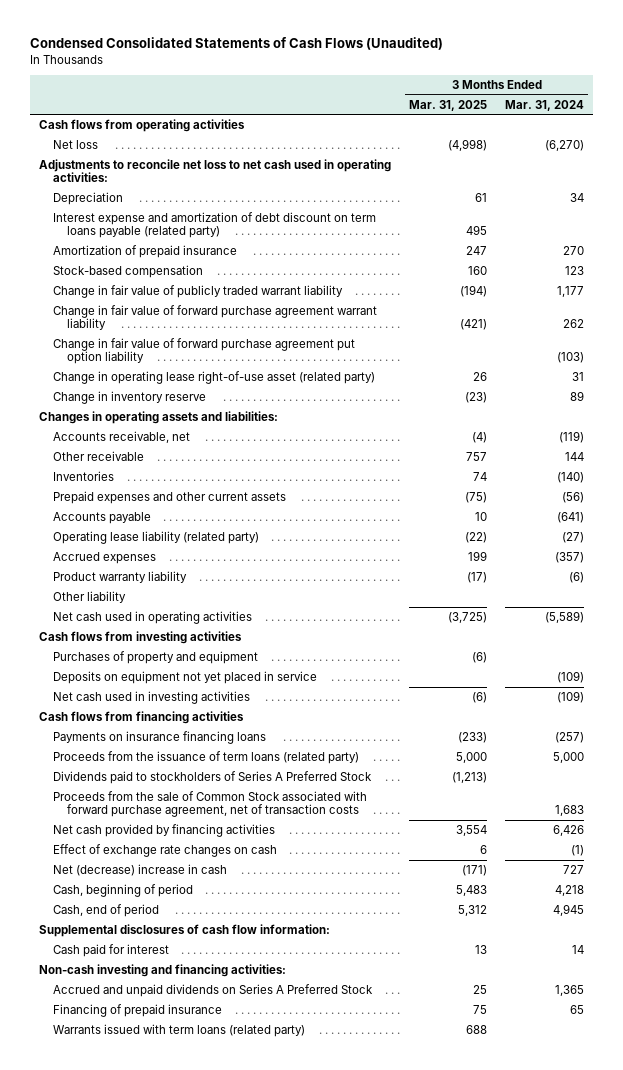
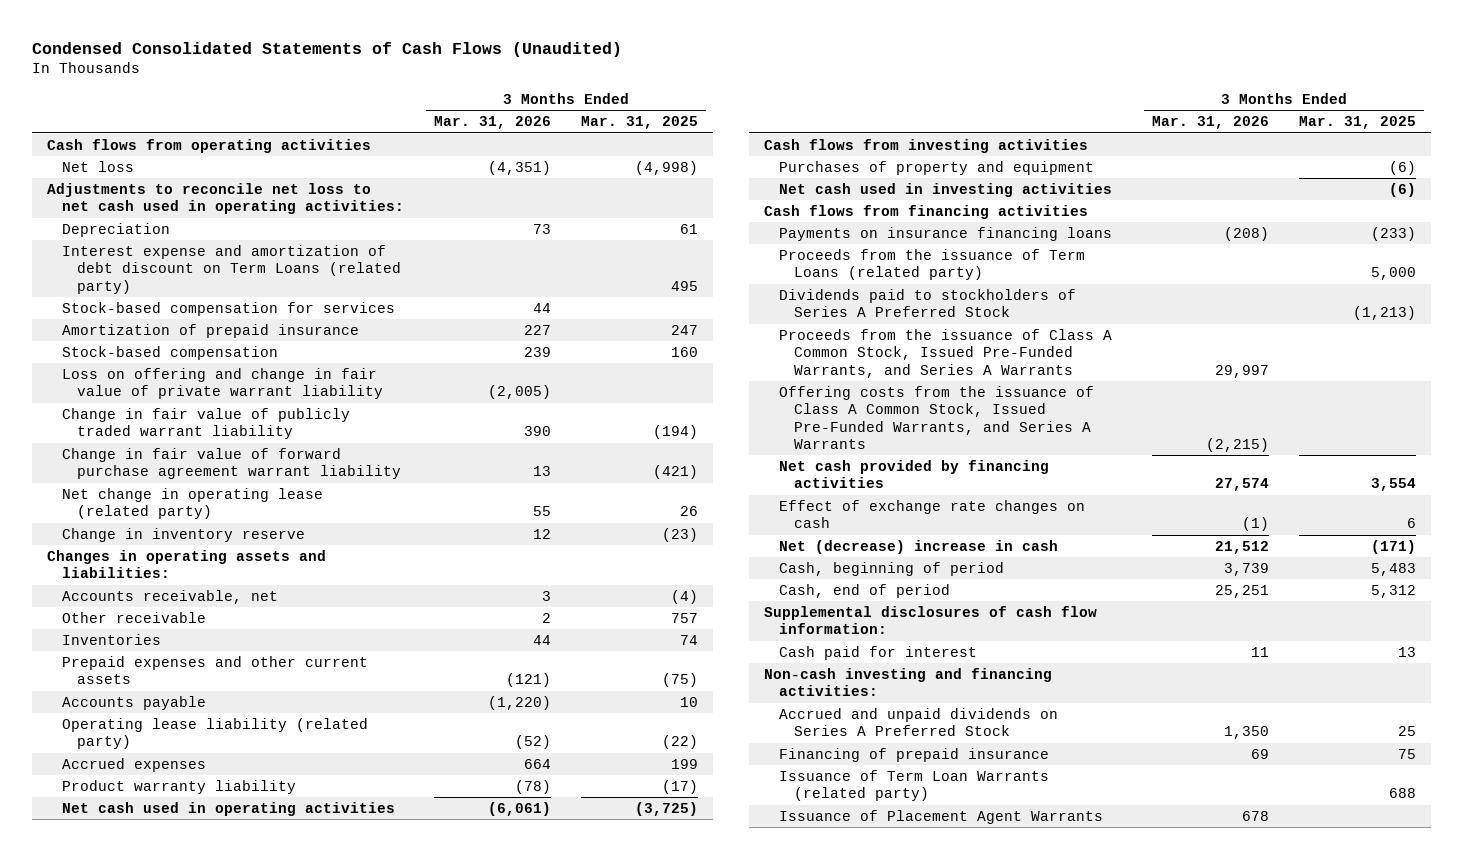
- | 3 Months Ended Mar. 31, 2025 | 3 Months Ended Mar. 31, 2024
+ | 3 Months Ended Mar. 31, 2026 | 3 Months Ended Mar. 31, 2025
- Interest expense and amortization of debt discount on term loans payable (related party) | 495 |
+ Interest expense and amortization of debt discount on Term Loans (related party) | | 495
+ Stock-based compensation for services | 44 |
+ Loss on offering and change in fair value of private warrant liability | (2,005) |
- Change in fair value of forward purchase agreement put option liability | | (103)
- Change in operating lease right-of-use asset (related party) | 26 | 31
+ Net change in operating lease (related party) | 55 | 26
- Other liability
- Deposits on equipment not yet placed in service | | (109)
- Proceeds from the issuance of term loans (related party) | 5,000 | 5,000
+ Proceeds from the issuance of Term Loans (related party) | | 5,000
- Proceeds from the sale of Common Stock associated with forward purchase agreement, net of transaction costs | | 1,683
+ Proceeds from the issuance of Class A Common Stock, Issued Pre-Funded Warrants, and Series A Warrants | 29,997 |
+ Offering costs from the issuance of Class A Common Stock, Issued Pre-Funded Warrants, and Series A Warrants | (2,215) |
- Warrants issued with term loans (related party) | 688 |
+ Issuance of Term Loan Warrants (related party) | | 688
+ Issuance of Placement Agent Warrants | 678 |

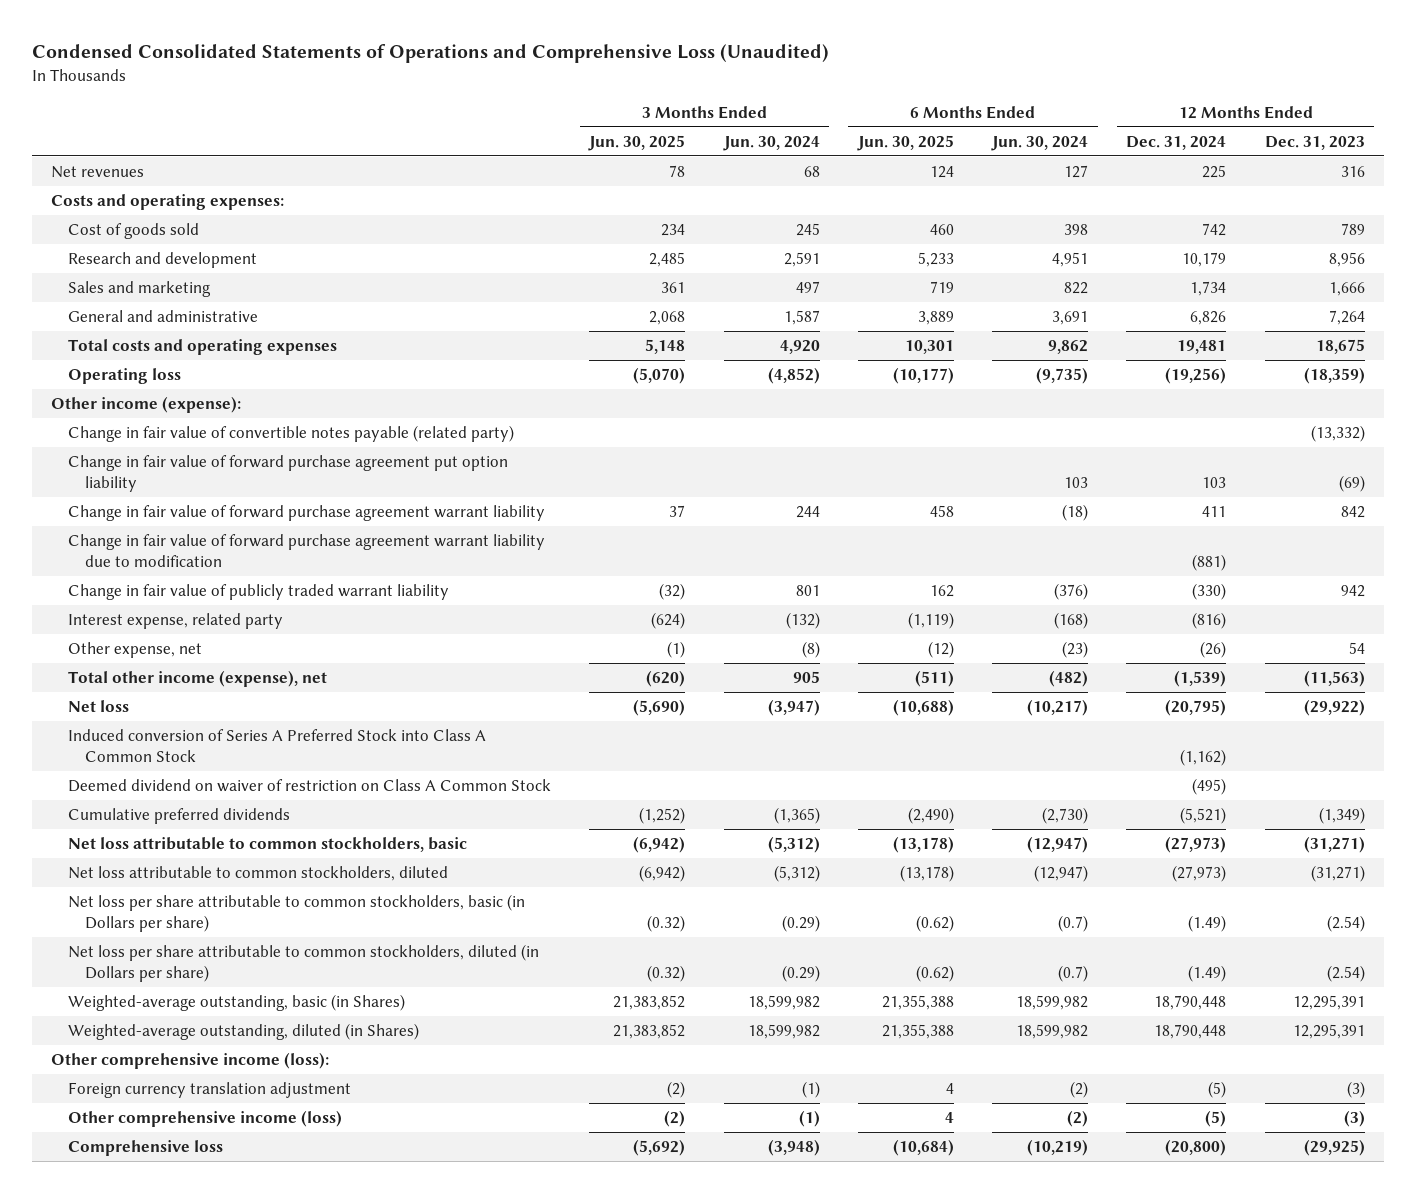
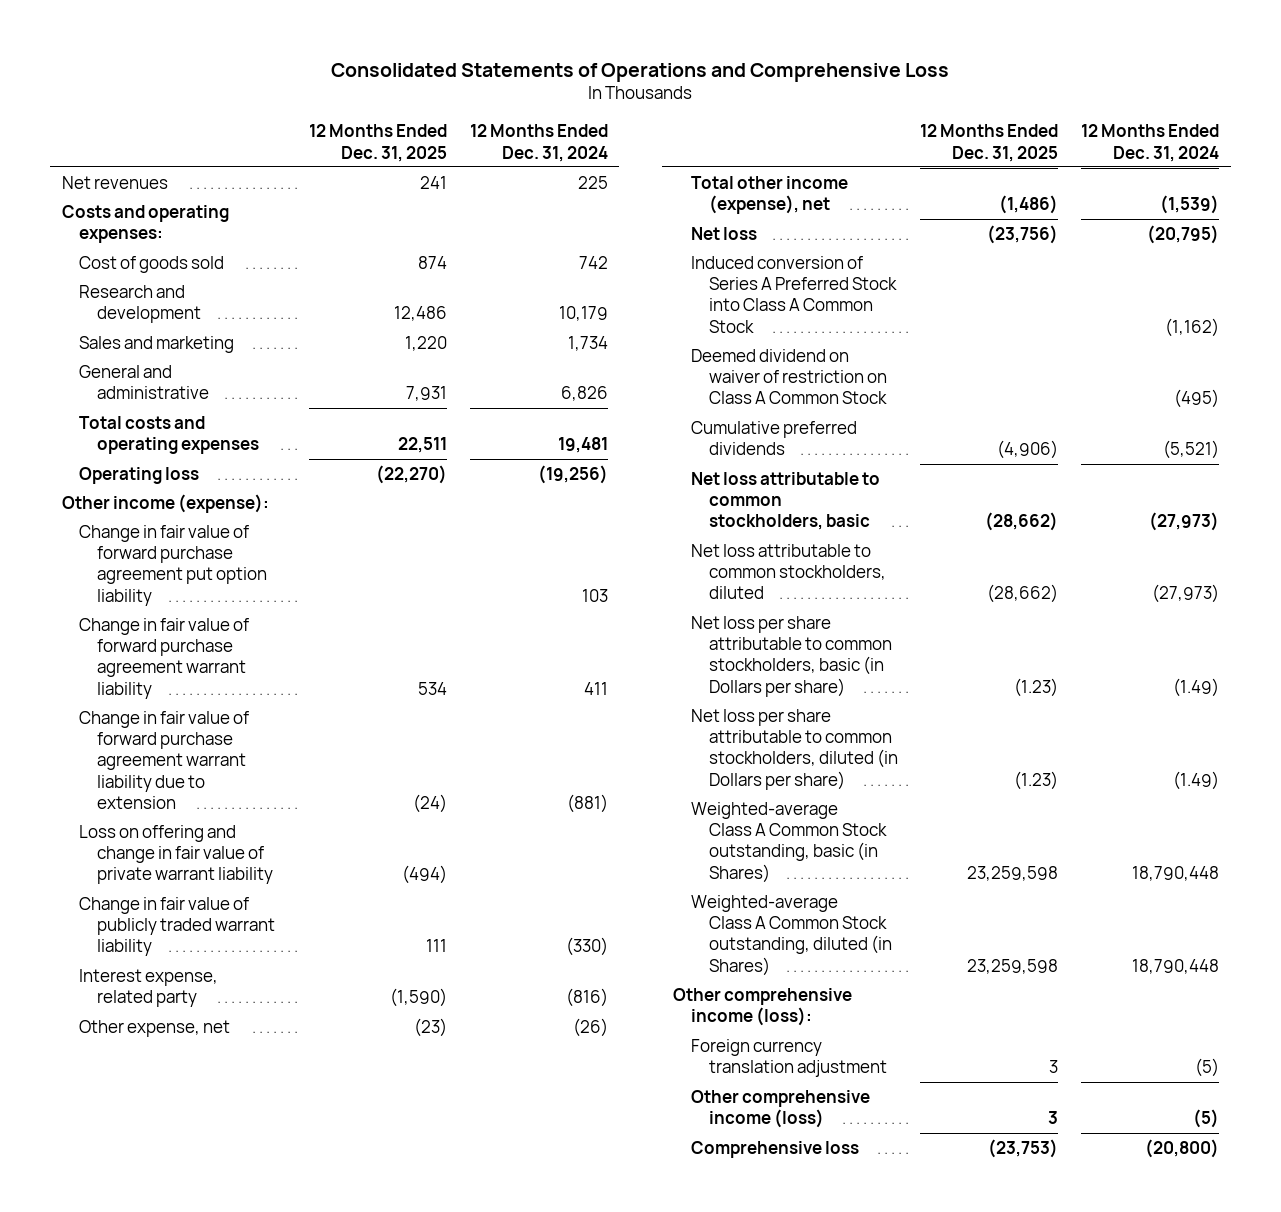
- Condensed Consolidated Statements of Operations and Comprehensive Loss (Unaudited)
+ Consolidated Statements of Operations and Comprehensive Loss
- | 3 Months Ended Jun. 30, 2025 | 3 Months Ended Jun. 30, 2024 | 6 Months Ended Jun. 30, 2025 | 6 Months Ended Jun. 30, 2024 | 12 Months Ended Dec. 31, 2024 | 12 Months Ended Dec. 31, 2023
+ | 12 Months Ended Dec. 31, 2025 | 12 Months Ended Dec. 31, 2024
- Change in fair value of convertible notes payable (related party) | | | | | | (13,332)
- Change in fair value of forward purchase agreement warrant liability due to modification | | | | | (881) |
+ Change in fair value of forward purchase agreement warrant liability due to extension | (24) | (881)
+ Loss on offering and change in fair value of private warrant liability | (494) |
- Weighted-average outstanding, basic (in Shares) | 21,383,852 | 18,599,982 | 21,355,388 | 18,599,982 | 18,790,448 | 12,295,391
- Weighted-average outstanding, diluted (in Shares) | 21,383,852 | 18,599,982 | 21,355,388 | 18,599,982 | 18,790,448 | 12,295,391
+ Weighted-average Class A Common Stock outstanding, basic (in Shares) | 23,259,598 | 18,790,448
+ Weighted-average Class A Common Stock outstanding, diluted (in Shares) | 23,259,598 | 18,790,448

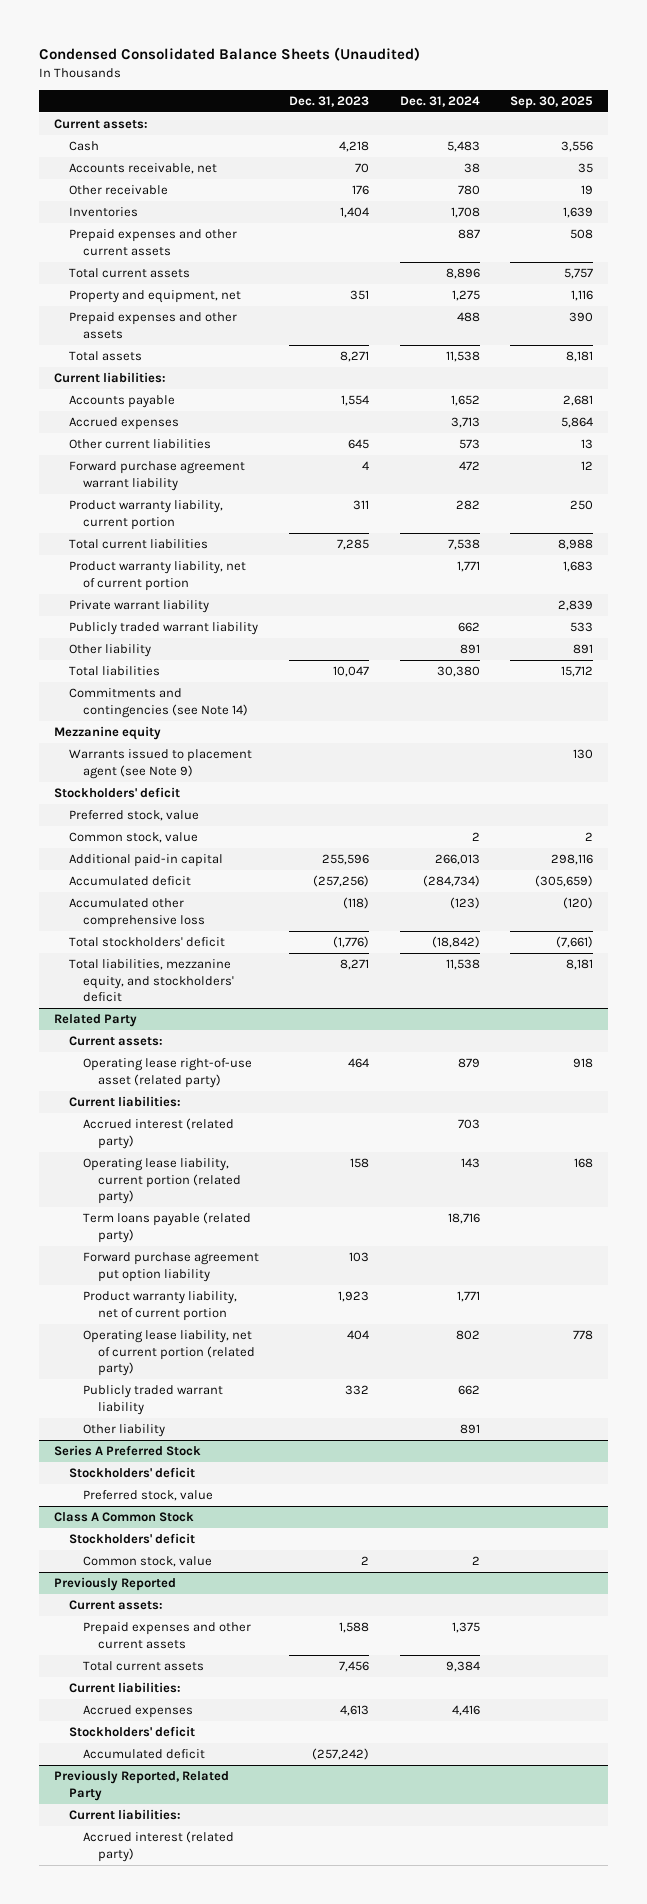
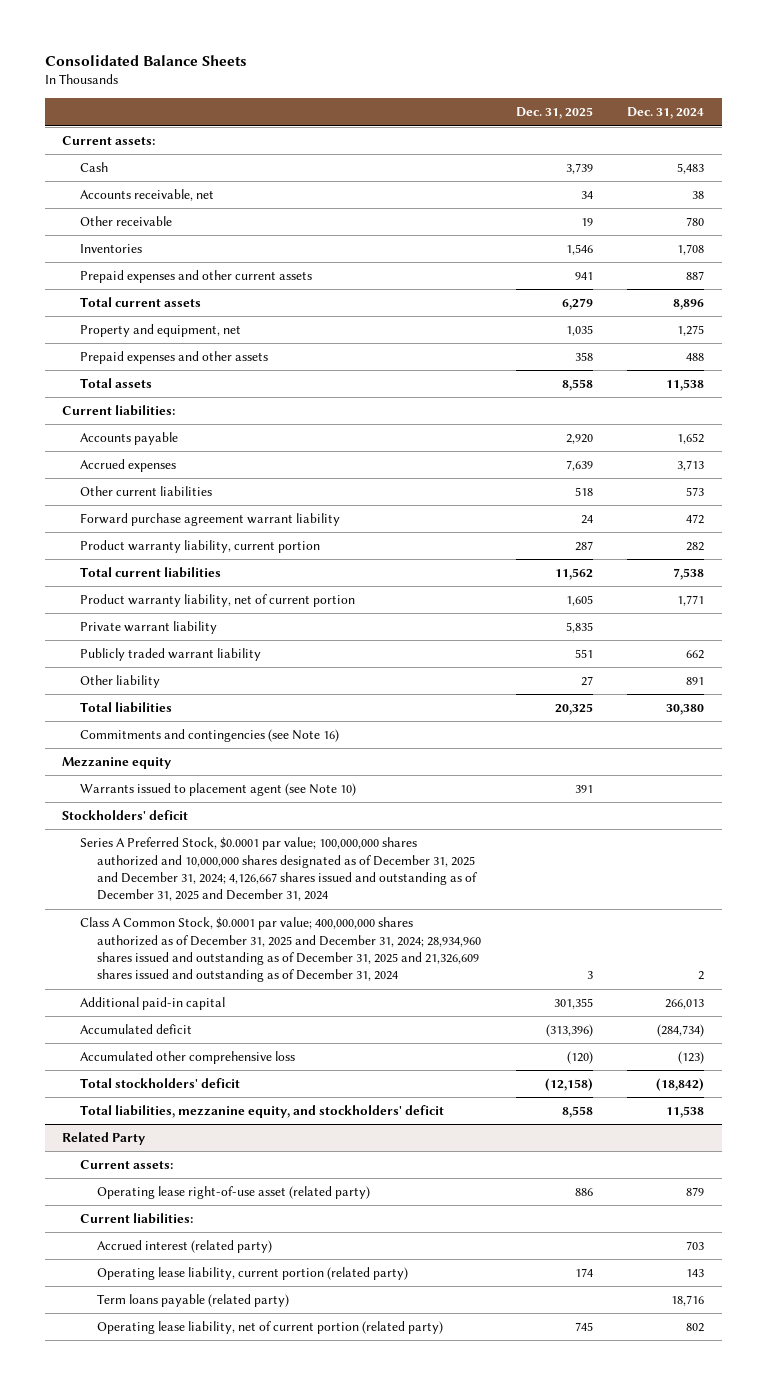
- Condensed Consolidated Balance Sheets (Unaudited)
+ Consolidated Balance Sheets
- | Dec. 31, 2023 | Dec. 31, 2024 | Sep. 30, 2025
+ | Dec. 31, 2025 | Dec. 31, 2024
- Commitments and contingencies (see Note 14)
+ Commitments and contingencies (see Note 16)
- Warrants issued to placement agent (see Note 9) | | | 130
+ Warrants issued to placement agent (see Note 10) | 391 |
- Preferred stock, value
- Common stock, value | | 2 | 2
+ Series A Preferred Stock, $0.0001 par value; 100,000,000 shares authorized and 10,000,000 shares designated as of December 31, 2025 and December 31, 2024; 4,126,667 shares issued and outstanding as of December 31, 2025 and December 31, 2024
+ Class A Common Stock, $0.0001 par value; 400,000,000 shares authorized as of December 31, 2025 and December 31, 2024; 28,934,960 shares issued and outstanding as of December 31, 2025 and 21,326,609 shares issued and outstanding as of December 31, 2024 | 3 | 2
@ Related Party
- Forward purchase agreement put option liability | 103 | |
- Product warranty liability, net of current portion | 1,923 | 1,771 |
- Publicly traded warrant liability | 332 | 662 |
- Other liability | | 891 |
- Series A Preferred Stock
- Stockholders' deficit
- Preferred stock, value
- Class A Common Stock
- Stockholders' deficit
- Common stock, value | 2 | 2 |
- Previously Reported
- Current assets:
- Prepaid expenses and other current assets | 1,588 | 1,375 |
- Total current assets | 7,456 | 9,384 |
- Current liabilities:
- Accrued expenses | 4,613 | 4,416 |
- Stockholders' deficit
- Accumulated deficit | (257,242) | |
- Previously Reported, Related Party
- Current liabilities:
- Accrued interest (related party)

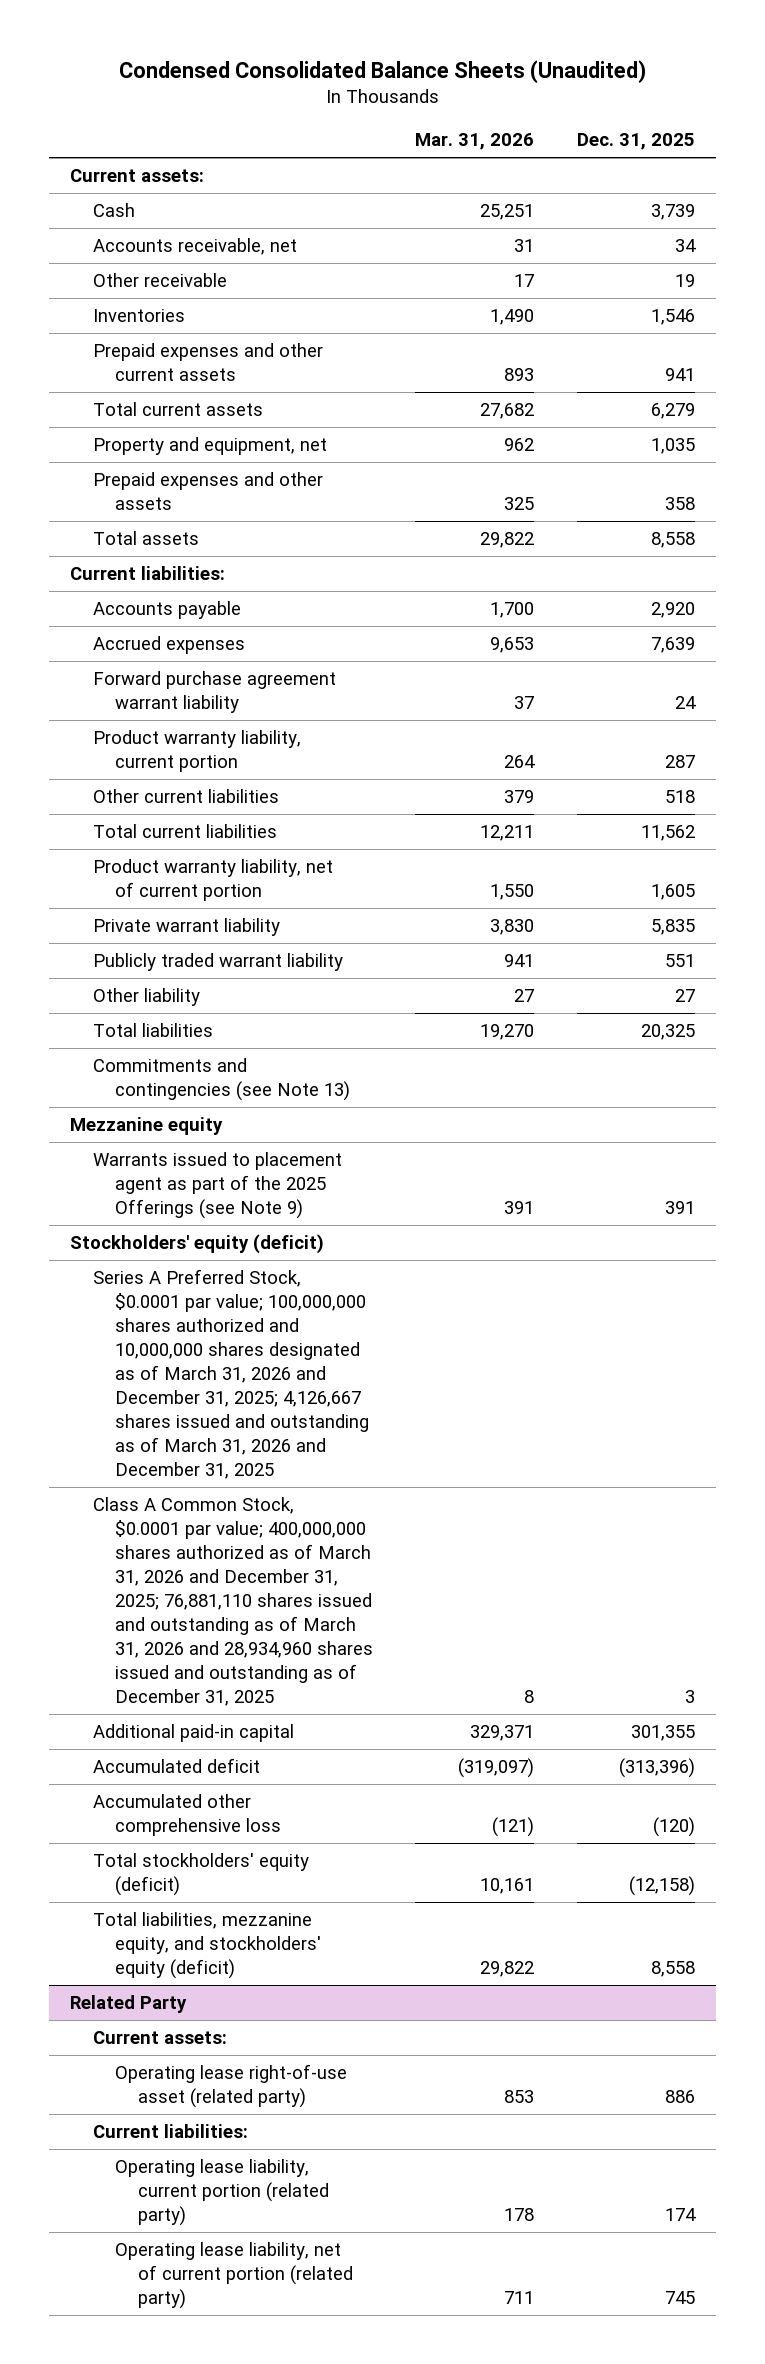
- Consolidated Balance Sheets
+ Condensed Consolidated Balance Sheets (Unaudited)
- | Dec. 31, 2025 | Dec. 31, 2024
+ | Mar. 31, 2026 | Dec. 31, 2025
moved down: Other current liabilities | 379 | 518
- Commitments and contingencies (see Note 16)
+ Commitments and contingencies (see Note 13)
- Warrants issued to placement agent (see Note 10) | 391 |
- Stockholders' deficit
- Series A Preferred Stock, $0.0001 par value; 100,000,000 shares authorized and 10,000,000 shares designated as of December 31, 2025 and December 31, 2024; 4,126,667 shares issued and outstanding as of December 31, 2025 and December 31, 2024
- Class A Common Stock, $0.0001 par value; 400,000,000 shares authorized as of December 31, 2025 and December 31, 2024; 28,934,960 shares issued and outstanding as of December 31, 2025 and 21,326,609 shares issued and outstanding as of December 31, 2024 | 3 | 2
+ Warrants issued to placement agent as part of the 2025 Offerings (see Note 9) | 391 | 391
+ Stockholders' equity (deficit)
+ Series A Preferred Stock, $0.0001 par value; 100,000,000 shares authorized and 10,000,000 shares designated as of March 31, 2026 and December 31, 2025; 4,126,667 shares issued and outstanding as of March 31, 2026 and December 31, 2025
+ Class A Common Stock, $0.0001 par value; 400,000,000 shares authorized as of March 31, 2026 and December 31, 2025; 76,881,110 shares issued and outstanding as of March 31, 2026 and 28,934,960 shares issued and outstanding as of December 31, 2025 | 8 | 3
- Total stockholders' deficit | (12,158) | (18,842)
- Total liabilities, mezzanine equity, and stockholders' deficit | 8,558 | 11,538
+ Total stockholders' equity (deficit) | 10,161 | (12,158)
+ Total liabilities, mezzanine equity, and stockholders' equity (deficit) | 29,822 | 8,558
@ Related Party
- Accrued interest (related party) | | 703
- Term loans payable (related party) | | 18,716

